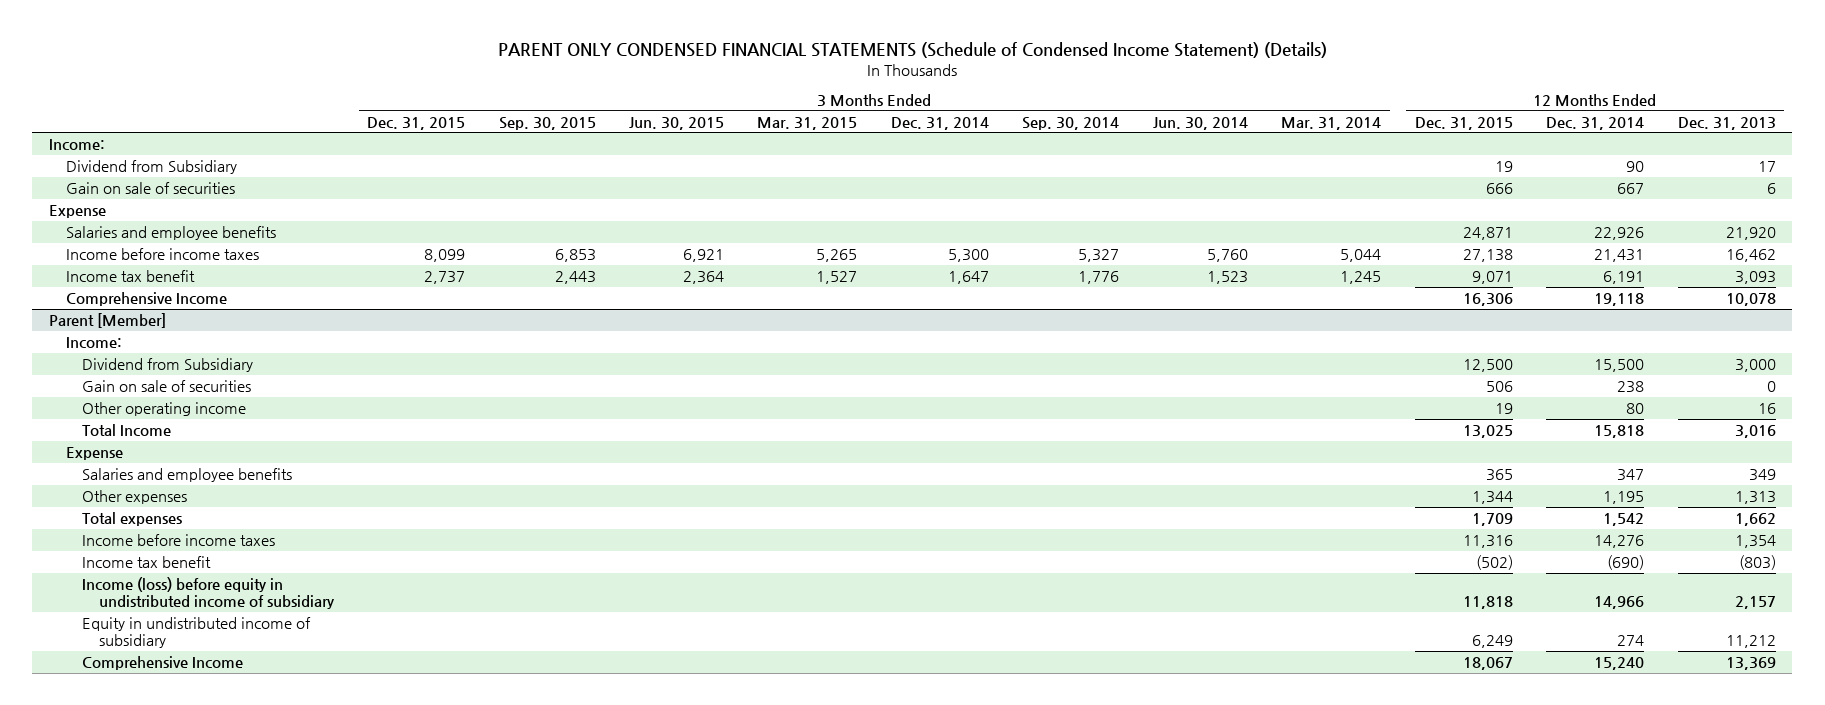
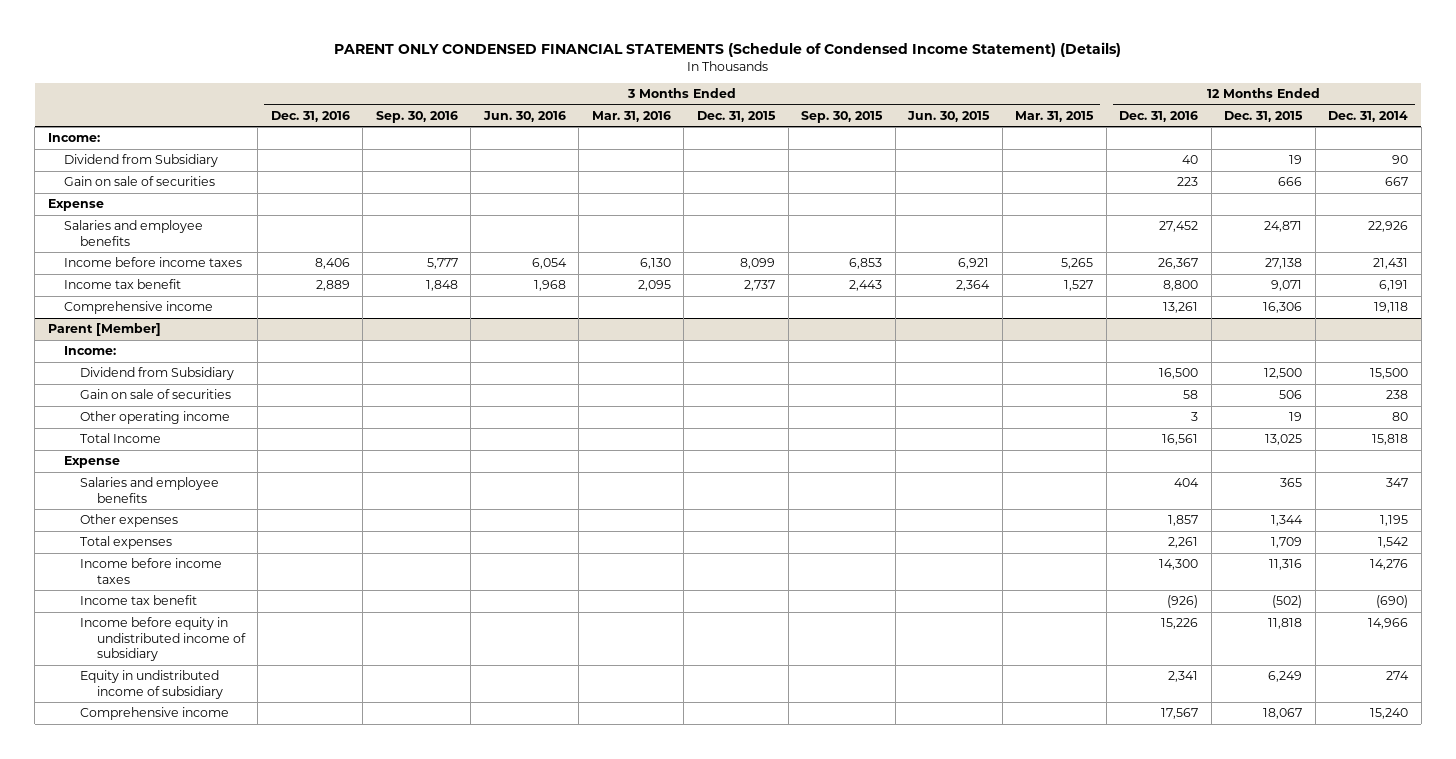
- | 3 Months Ended Dec. 31, 2015 | 3 Months Ended Sep. 30, 2015 | 3 Months Ended Jun. 30, 2015 | 3 Months Ended Mar. 31, 2015 | 3 Months Ended Dec. 31, 2014 | 3 Months Ended Sep. 30, 2014 | 3 Months Ended Jun. 30, 2014 | 3 Months Ended Mar. 31, 2014 | 12 Months Ended Dec. 31, 2015 | 12 Months Ended Dec. 31, 2014 | 12 Months Ended Dec. 31, 2013
+ | 3 Months Ended Dec. 31, 2016 | 3 Months Ended Sep. 30, 2016 | 3 Months Ended Jun. 30, 2016 | 3 Months Ended Mar. 31, 2016 | 3 Months Ended Dec. 31, 2015 | 3 Months Ended Sep. 30, 2015 | 3 Months Ended Jun. 30, 2015 | 3 Months Ended Mar. 31, 2015 | 12 Months Ended Dec. 31, 2016 | 12 Months Ended Dec. 31, 2015 | 12 Months Ended Dec. 31, 2014
- Comprehensive Income | | | | | | | | | 16,306 | 19,118 | 10,078
+ Comprehensive income | | | | | | | | | 13,261 | 16,306 | 19,118
@ Parent [Member]
- Income (loss) before equity in undistributed income of subsidiary | | | | | | | | | 11,818 | 14,966 | 2,157
+ Income before equity in undistributed income of subsidiary | | | | | | | | | 15,226 | 11,818 | 14,966
- Comprehensive Income | | | | | | | | | 18,067 | 15,240 | 13,369
+ Comprehensive income | | | | | | | | | 17,567 | 18,067 | 15,240

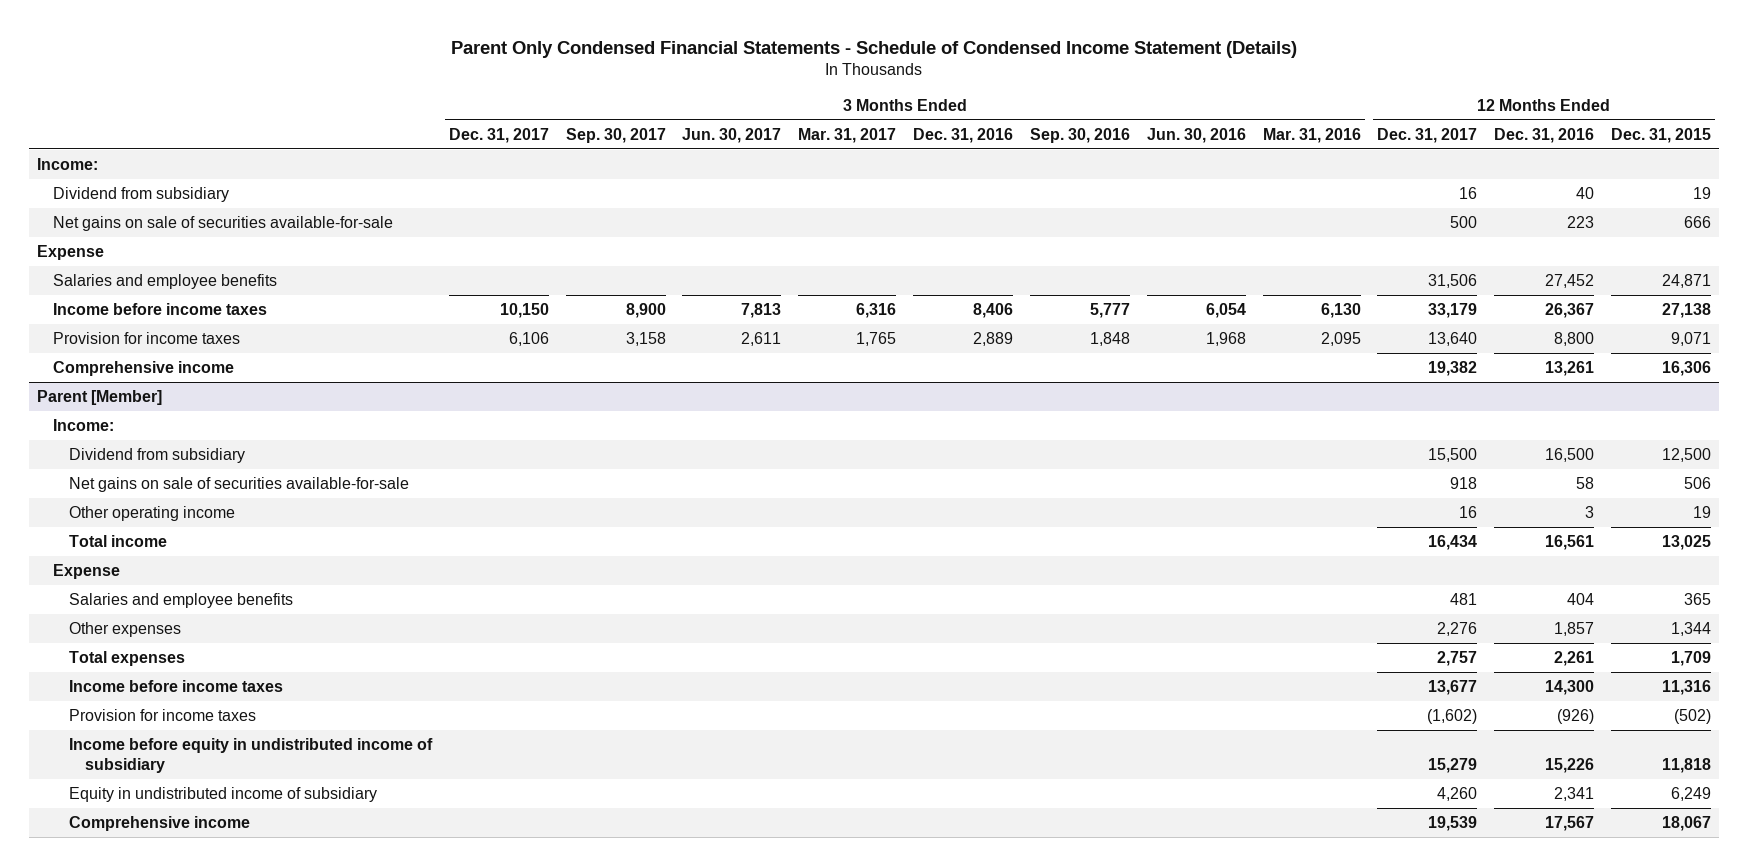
- PARENT ONLY CONDENSED FINANCIAL STATEMENTS (Schedule of Condensed Income Statement) (Details)
+ Parent Only Condensed Financial Statements - Schedule of Condensed Income Statement (Details)
- | 3 Months Ended Dec. 31, 2016 | 3 Months Ended Sep. 30, 2016 | 3 Months Ended Jun. 30, 2016 | 3 Months Ended Mar. 31, 2016 | 3 Months Ended Dec. 31, 2015 | 3 Months Ended Sep. 30, 2015 | 3 Months Ended Jun. 30, 2015 | 3 Months Ended Mar. 31, 2015 | 12 Months Ended Dec. 31, 2016 | 12 Months Ended Dec. 31, 2015 | 12 Months Ended Dec. 31, 2014
+ | 3 Months Ended Dec. 31, 2017 | 3 Months Ended Sep. 30, 2017 | 3 Months Ended Jun. 30, 2017 | 3 Months Ended Mar. 31, 2017 | 3 Months Ended Dec. 31, 2016 | 3 Months Ended Sep. 30, 2016 | 3 Months Ended Jun. 30, 2016 | 3 Months Ended Mar. 31, 2016 | 12 Months Ended Dec. 31, 2017 | 12 Months Ended Dec. 31, 2016 | 12 Months Ended Dec. 31, 2015
- Dividend from Subsidiary | | | | | | | | | 40 | 19 | 90
- Gain on sale of securities | | | | | | | | | 223 | 666 | 667
+ Dividend from subsidiary | | | | | | | | | 16 | 40 | 19
+ Net gains on sale of securities available-for-sale | | | | | | | | | 500 | 223 | 666
- Income tax benefit | 2,889 | 1,848 | 1,968 | 2,095 | 2,737 | 2,443 | 2,364 | 1,527 | 8,800 | 9,071 | 6,191
+ Provision for income taxes | 6,106 | 3,158 | 2,611 | 1,765 | 2,889 | 1,848 | 1,968 | 2,095 | 13,640 | 8,800 | 9,071
@ Parent [Member]
- Dividend from Subsidiary | | | | | | | | | 16,500 | 12,500 | 15,500
- Gain on sale of securities | | | | | | | | | 58 | 506 | 238
+ Dividend from subsidiary | | | | | | | | | 15,500 | 16,500 | 12,500
+ Net gains on sale of securities available-for-sale | | | | | | | | | 918 | 58 | 506
- Total Income | | | | | | | | | 16,561 | 13,025 | 15,818
+ Total income | | | | | | | | | 16,434 | 16,561 | 13,025
- Income tax benefit | | | | | | | | | (926) | (502) | (690)
+ Provision for income taxes | | | | | | | | | (1,602) | (926) | (502)

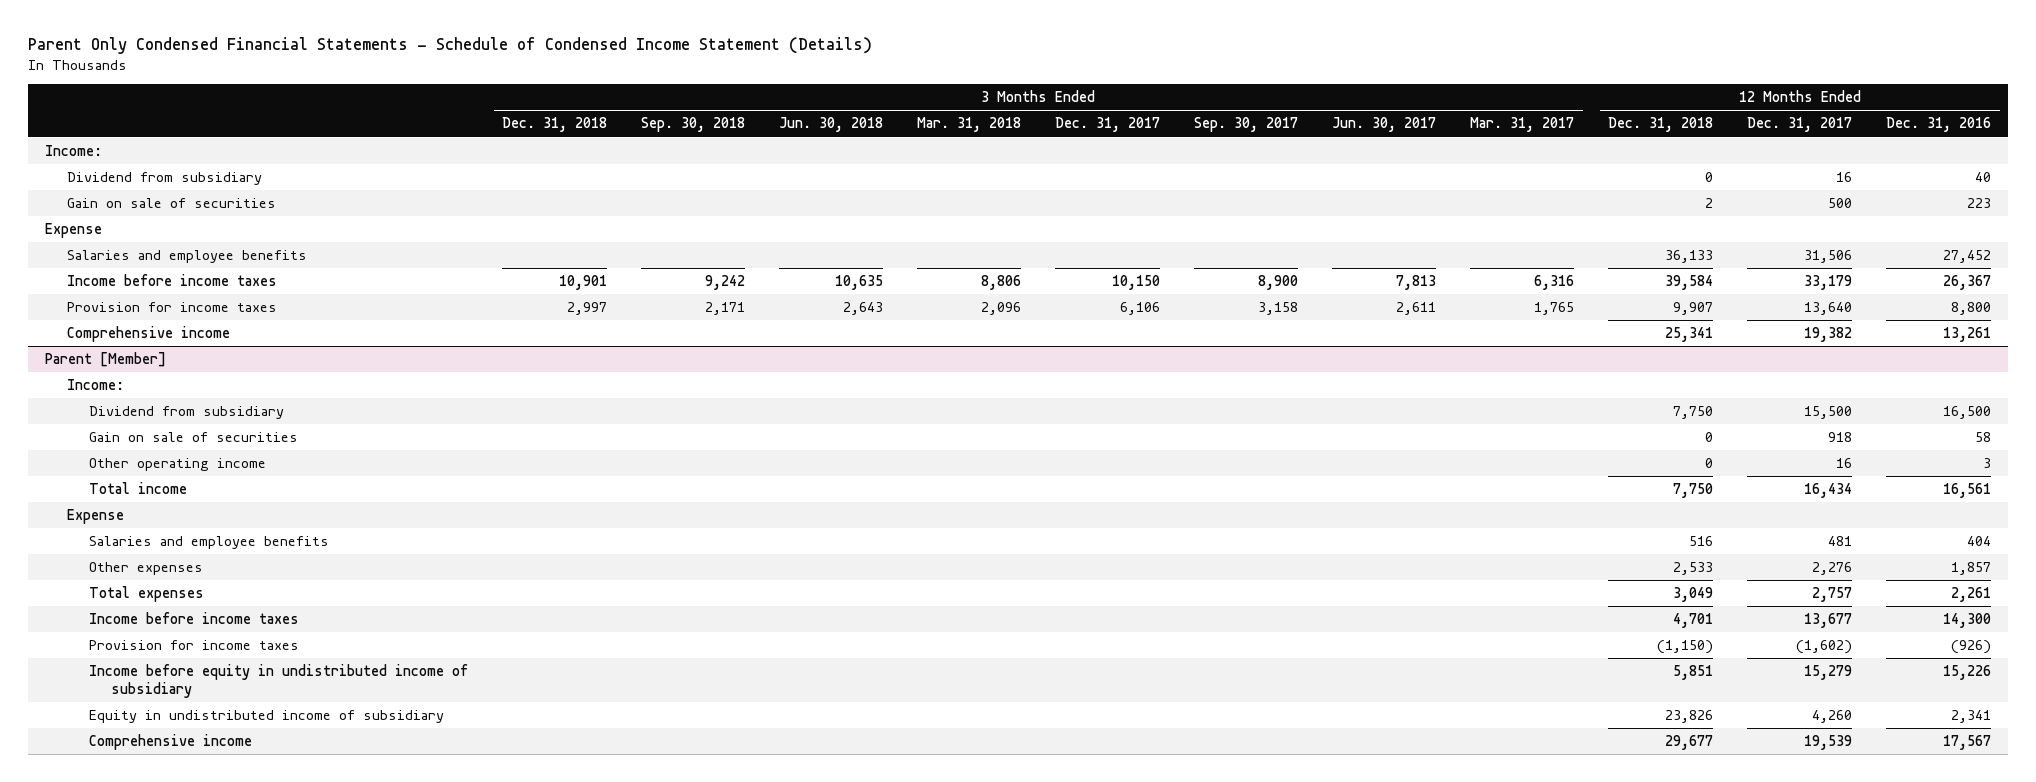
- | 3 Months Ended Dec. 31, 2017 | 3 Months Ended Sep. 30, 2017 | 3 Months Ended Jun. 30, 2017 | 3 Months Ended Mar. 31, 2017 | 3 Months Ended Dec. 31, 2016 | 3 Months Ended Sep. 30, 2016 | 3 Months Ended Jun. 30, 2016 | 3 Months Ended Mar. 31, 2016 | 12 Months Ended Dec. 31, 2017 | 12 Months Ended Dec. 31, 2016 | 12 Months Ended Dec. 31, 2015
+ | 3 Months Ended Dec. 31, 2018 | 3 Months Ended Sep. 30, 2018 | 3 Months Ended Jun. 30, 2018 | 3 Months Ended Mar. 31, 2018 | 3 Months Ended Dec. 31, 2017 | 3 Months Ended Sep. 30, 2017 | 3 Months Ended Jun. 30, 2017 | 3 Months Ended Mar. 31, 2017 | 12 Months Ended Dec. 31, 2018 | 12 Months Ended Dec. 31, 2017 | 12 Months Ended Dec. 31, 2016
- Net gains on sale of securities available-for-sale | | | | | | | | | 500 | 223 | 666
+ Gain on sale of securities | | | | | | | | | 2 | 500 | 223
@ Parent [Member]
- Net gains on sale of securities available-for-sale | | | | | | | | | 918 | 58 | 506
+ Gain on sale of securities | | | | | | | | | 0 | 918 | 58

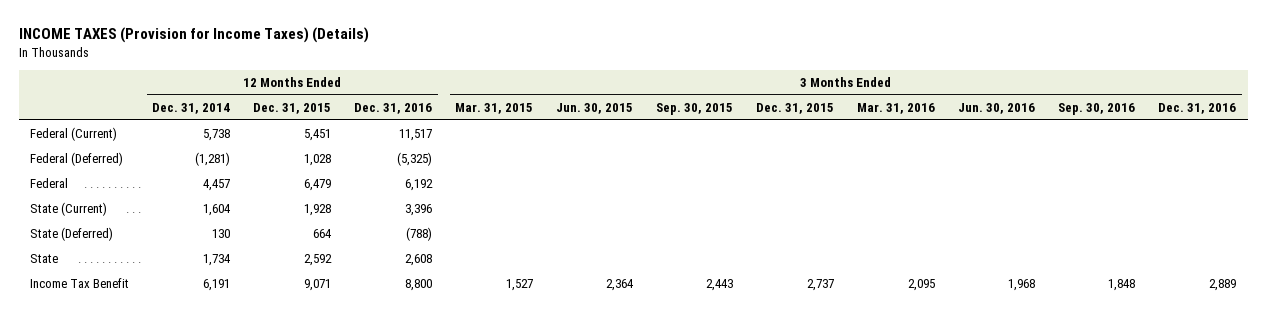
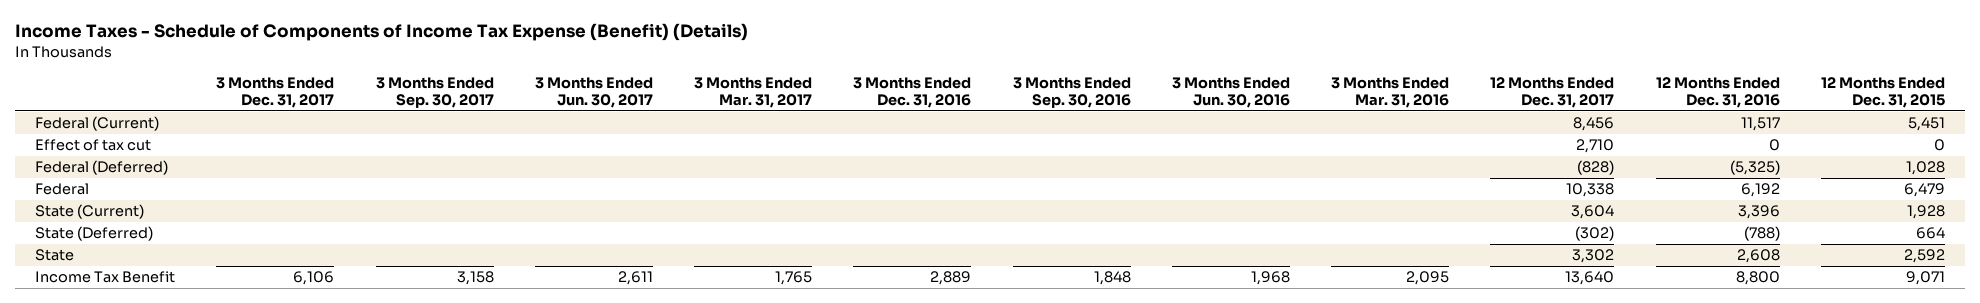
- INCOME TAXES (Provision for Income Taxes) (Details)
+ Income Taxes - Schedule of Components of Income Tax Expense (Benefit) (Details)
- | 12 Months Ended Dec. 31, 2014 | 12 Months Ended Dec. 31, 2015 | 12 Months Ended Dec. 31, 2016 | 3 Months Ended Mar. 31, 2015 | 3 Months Ended Jun. 30, 2015 | 3 Months Ended Sep. 30, 2015 | 3 Months Ended Dec. 31, 2015 | 3 Months Ended Mar. 31, 2016 | 3 Months Ended Jun. 30, 2016 | 3 Months Ended Sep. 30, 2016 | 3 Months Ended Dec. 31, 2016
+ | 3 Months Ended Dec. 31, 2017 | 3 Months Ended Sep. 30, 2017 | 3 Months Ended Jun. 30, 2017 | 3 Months Ended Mar. 31, 2017 | 3 Months Ended Dec. 31, 2016 | 3 Months Ended Sep. 30, 2016 | 3 Months Ended Jun. 30, 2016 | 3 Months Ended Mar. 31, 2016 | 12 Months Ended Dec. 31, 2017 | 12 Months Ended Dec. 31, 2016 | 12 Months Ended Dec. 31, 2015
+ Effect of tax cut | | | | | | | | | 2,710 | 0 | 0

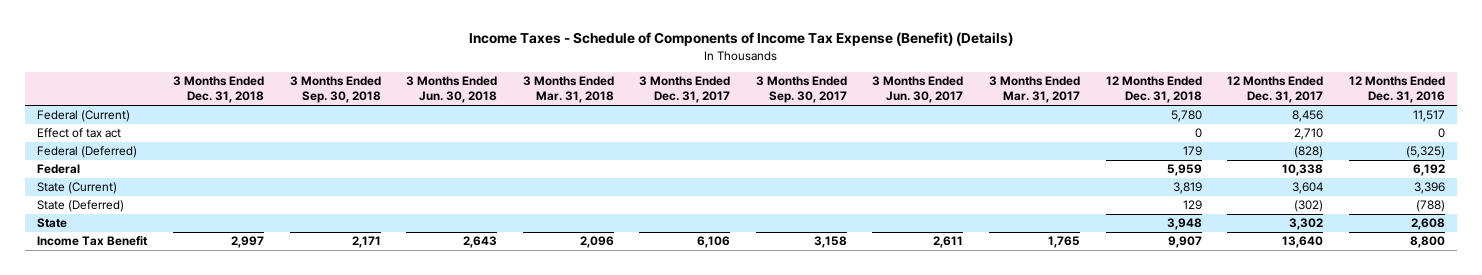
- | 3 Months Ended Dec. 31, 2017 | 3 Months Ended Sep. 30, 2017 | 3 Months Ended Jun. 30, 2017 | 3 Months Ended Mar. 31, 2017 | 3 Months Ended Dec. 31, 2016 | 3 Months Ended Sep. 30, 2016 | 3 Months Ended Jun. 30, 2016 | 3 Months Ended Mar. 31, 2016 | 12 Months Ended Dec. 31, 2017 | 12 Months Ended Dec. 31, 2016 | 12 Months Ended Dec. 31, 2015
+ | 3 Months Ended Dec. 31, 2018 | 3 Months Ended Sep. 30, 2018 | 3 Months Ended Jun. 30, 2018 | 3 Months Ended Mar. 31, 2018 | 3 Months Ended Dec. 31, 2017 | 3 Months Ended Sep. 30, 2017 | 3 Months Ended Jun. 30, 2017 | 3 Months Ended Mar. 31, 2017 | 12 Months Ended Dec. 31, 2018 | 12 Months Ended Dec. 31, 2017 | 12 Months Ended Dec. 31, 2016
- Effect of tax cut | | | | | | | | | 2,710 | 0 | 0
+ Effect of tax act | | | | | | | | | 0 | 2,710 | 0

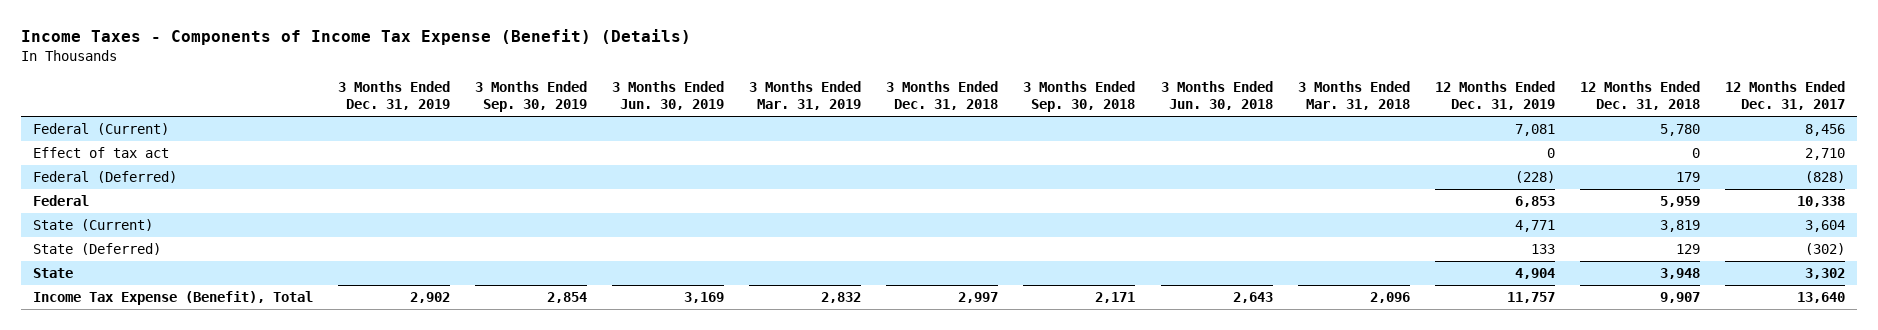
- Income Taxes - Schedule of Components of Income Tax Expense (Benefit) (Details)
+ Income Taxes - Components of Income Tax Expense (Benefit) (Details)
- | 3 Months Ended Dec. 31, 2018 | 3 Months Ended Sep. 30, 2018 | 3 Months Ended Jun. 30, 2018 | 3 Months Ended Mar. 31, 2018 | 3 Months Ended Dec. 31, 2017 | 3 Months Ended Sep. 30, 2017 | 3 Months Ended Jun. 30, 2017 | 3 Months Ended Mar. 31, 2017 | 12 Months Ended Dec. 31, 2018 | 12 Months Ended Dec. 31, 2017 | 12 Months Ended Dec. 31, 2016
+ | 3 Months Ended Dec. 31, 2019 | 3 Months Ended Sep. 30, 2019 | 3 Months Ended Jun. 30, 2019 | 3 Months Ended Mar. 31, 2019 | 3 Months Ended Dec. 31, 2018 | 3 Months Ended Sep. 30, 2018 | 3 Months Ended Jun. 30, 2018 | 3 Months Ended Mar. 31, 2018 | 12 Months Ended Dec. 31, 2019 | 12 Months Ended Dec. 31, 2018 | 12 Months Ended Dec. 31, 2017
- Income Tax Benefit | 2,997 | 2,171 | 2,643 | 2,096 | 6,106 | 3,158 | 2,611 | 1,765 | 9,907 | 13,640 | 8,800
+ Income Tax Expense (Benefit), Total | 2,902 | 2,854 | 3,169 | 2,832 | 2,997 | 2,171 | 2,643 | 2,096 | 11,757 | 9,907 | 13,640

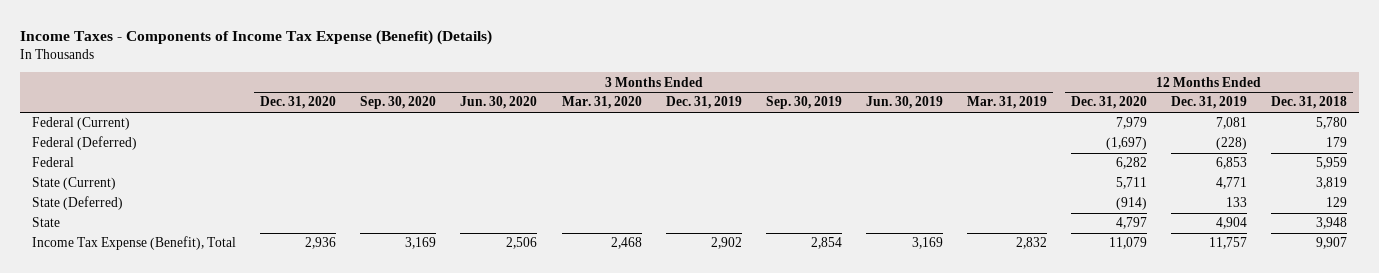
- | 3 Months Ended Dec. 31, 2019 | 3 Months Ended Sep. 30, 2019 | 3 Months Ended Jun. 30, 2019 | 3 Months Ended Mar. 31, 2019 | 3 Months Ended Dec. 31, 2018 | 3 Months Ended Sep. 30, 2018 | 3 Months Ended Jun. 30, 2018 | 3 Months Ended Mar. 31, 2018 | 12 Months Ended Dec. 31, 2019 | 12 Months Ended Dec. 31, 2018 | 12 Months Ended Dec. 31, 2017
+ | 3 Months Ended Dec. 31, 2020 | 3 Months Ended Sep. 30, 2020 | 3 Months Ended Jun. 30, 2020 | 3 Months Ended Mar. 31, 2020 | 3 Months Ended Dec. 31, 2019 | 3 Months Ended Sep. 30, 2019 | 3 Months Ended Jun. 30, 2019 | 3 Months Ended Mar. 31, 2019 | 12 Months Ended Dec. 31, 2020 | 12 Months Ended Dec. 31, 2019 | 12 Months Ended Dec. 31, 2018
- Effect of tax act | | | | | | | | | 0 | 0 | 2,710

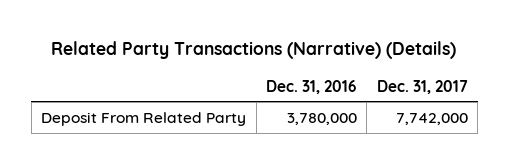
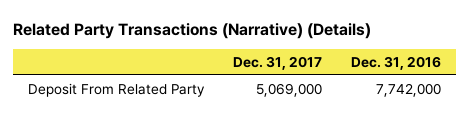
- | Dec. 31, 2016 | Dec. 31, 2017
+ | Dec. 31, 2017 | Dec. 31, 2016
- Deposit From Related Party | 3,780,000 | 7,742,000
+ Deposit From Related Party | 5,069,000 | 7,742,000

